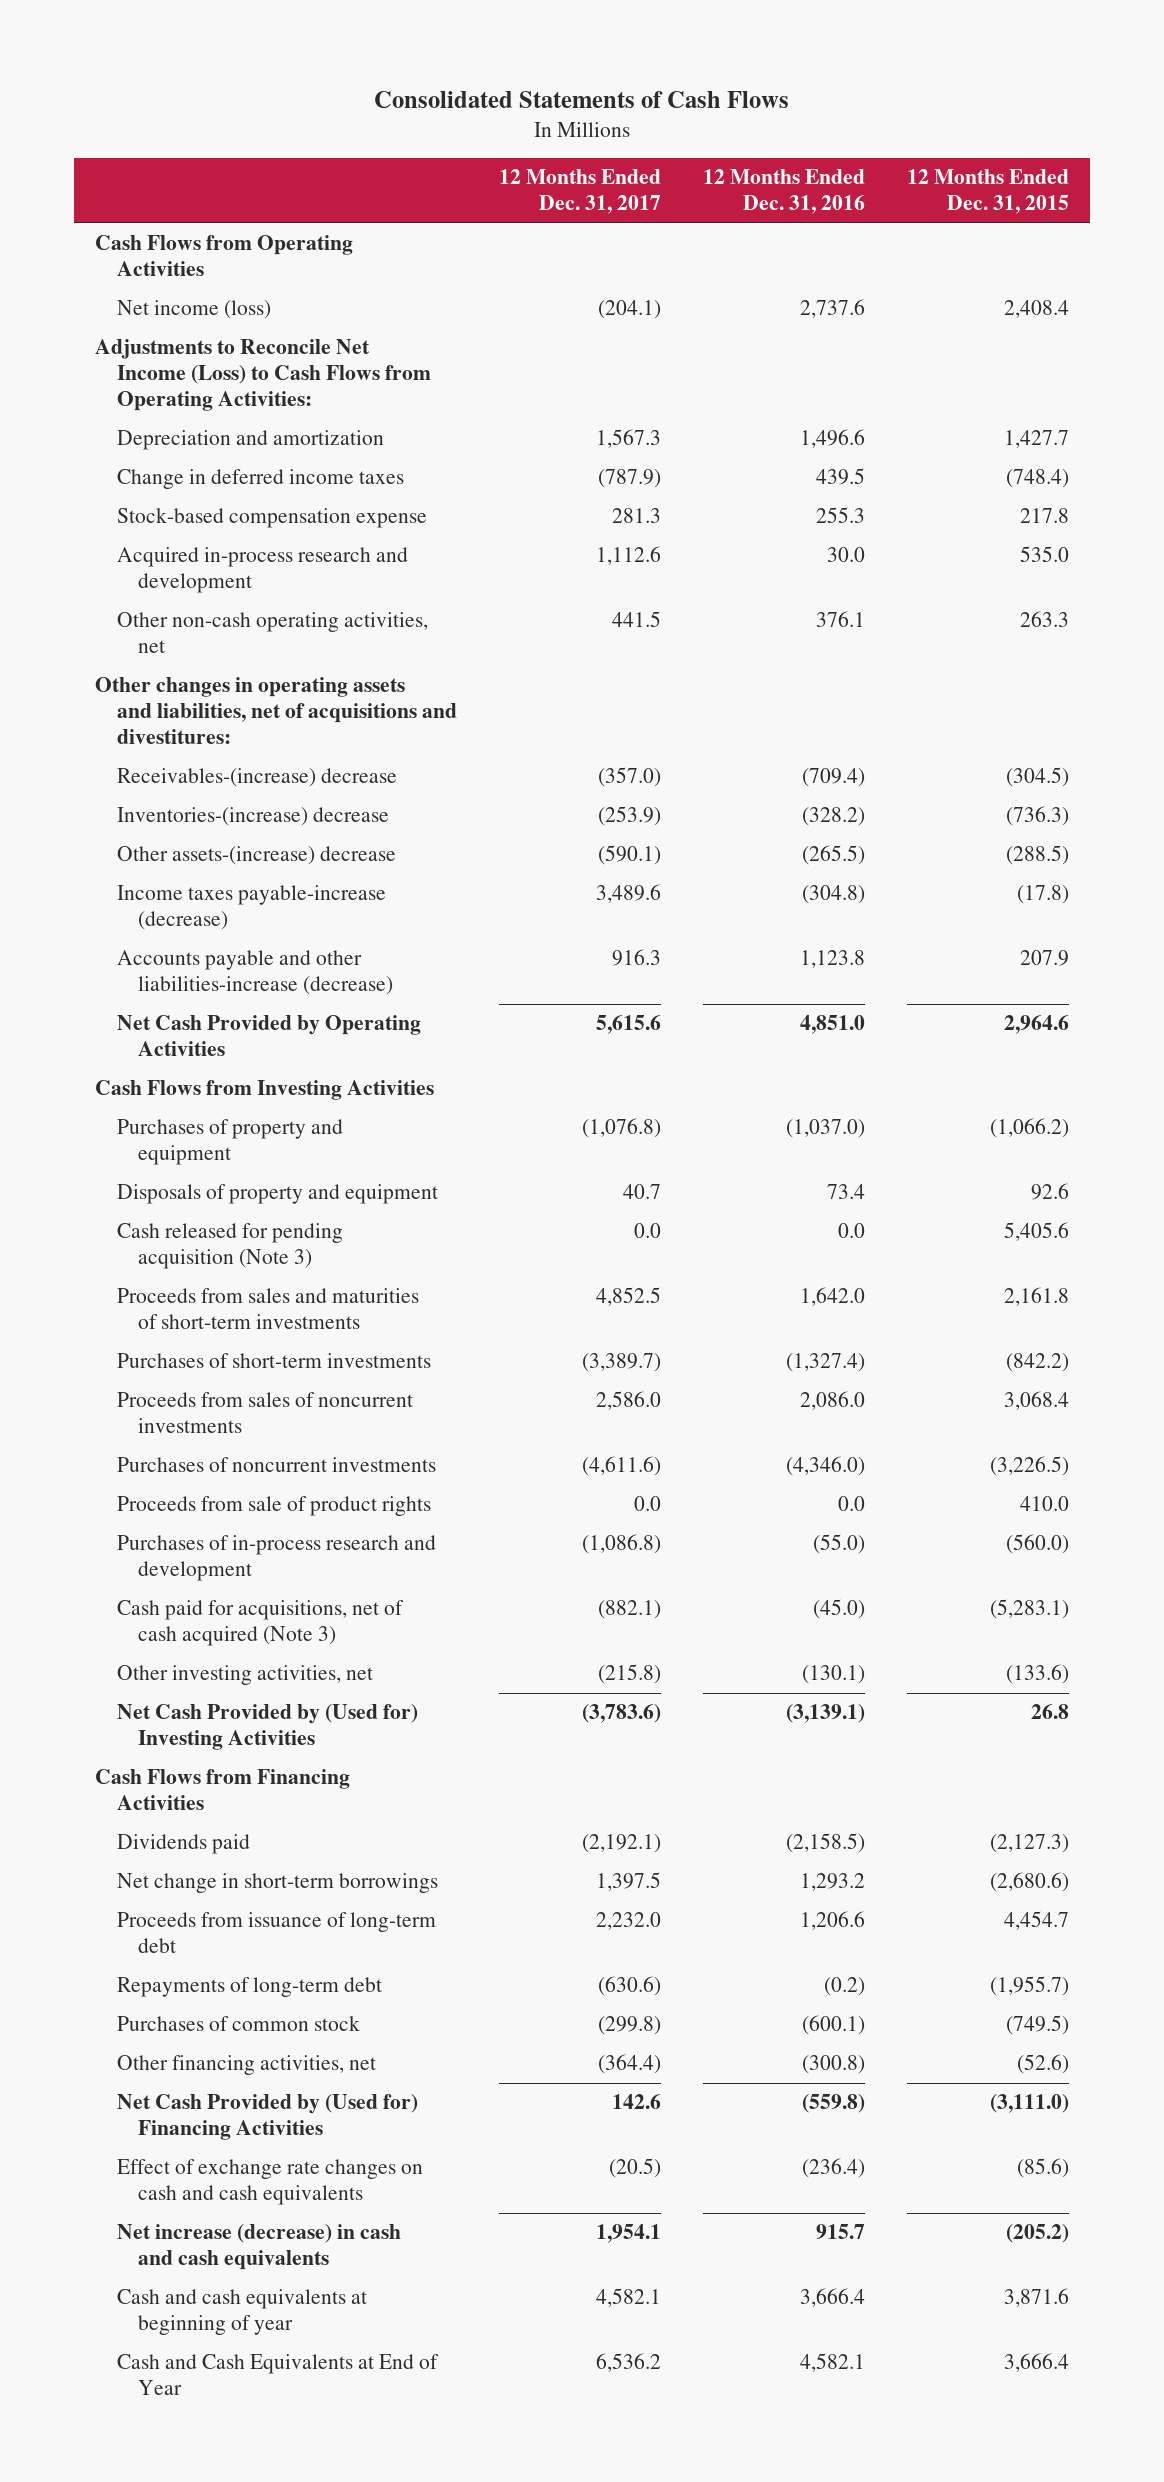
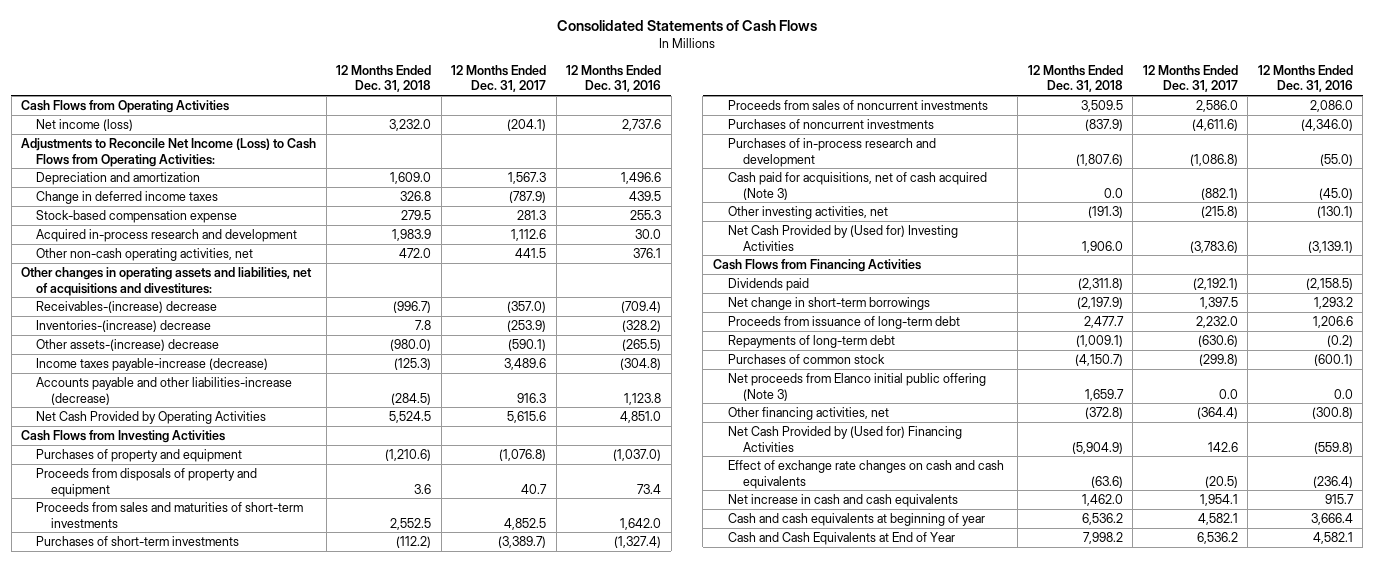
- | 12 Months Ended Dec. 31, 2017 | 12 Months Ended Dec. 31, 2016 | 12 Months Ended Dec. 31, 2015
+ | 12 Months Ended Dec. 31, 2018 | 12 Months Ended Dec. 31, 2017 | 12 Months Ended Dec. 31, 2016
- Disposals of property and equipment | 40.7 | 73.4 | 92.6
- Cash released for pending acquisition (Note 3) | 0.0 | 0.0 | 5,405.6
+ Proceeds from disposals of property and equipment | 3.6 | 40.7 | 73.4
- Proceeds from sale of product rights | 0.0 | 0.0 | 410.0
+ Net proceeds from Elanco initial public offering (Note 3) | 1,659.7 | 0.0 | 0.0
- Net increase (decrease) in cash and cash equivalents | 1,954.1 | 915.7 | (205.2)
+ Net increase in cash and cash equivalents | 1,462.0 | 1,954.1 | 915.7

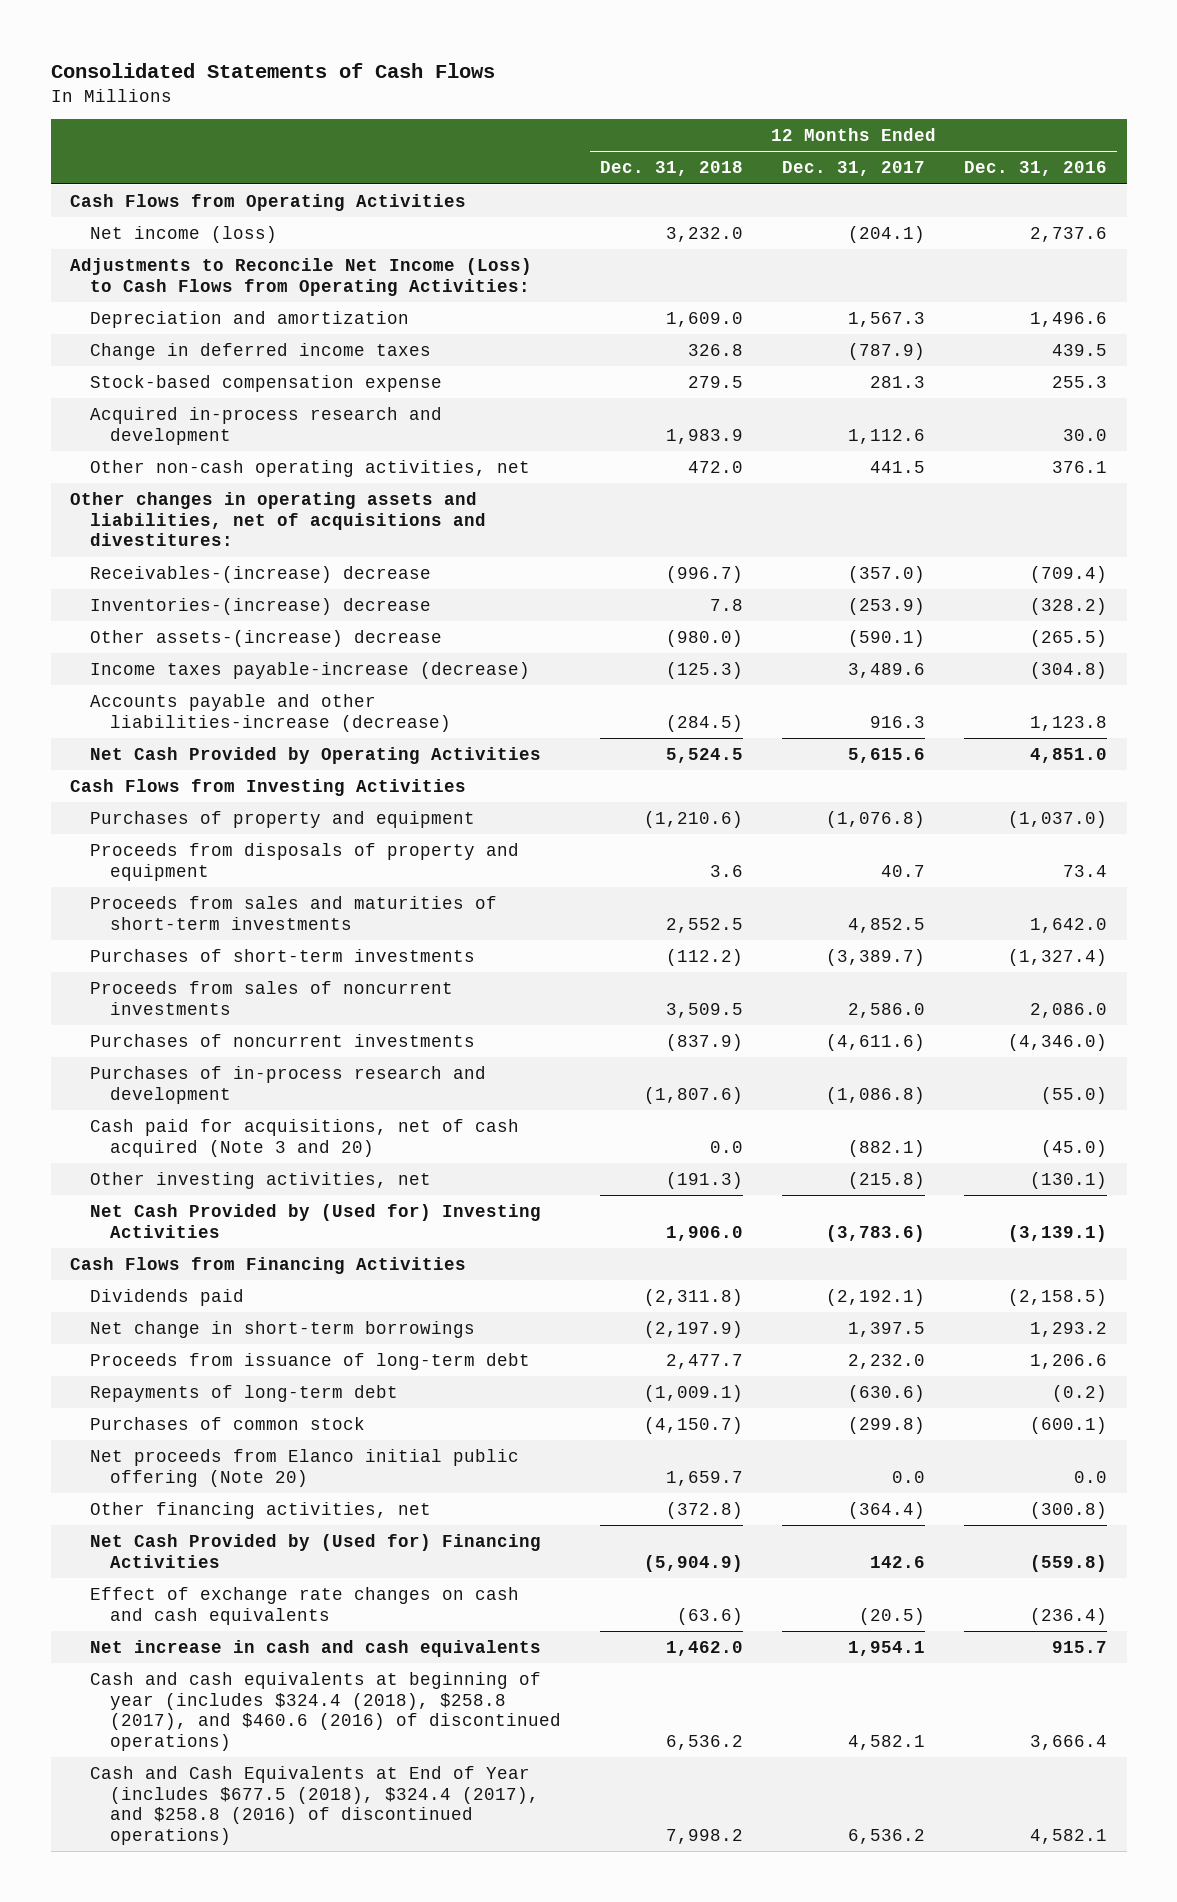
- Cash paid for acquisitions, net of cash acquired (Note 3) | 0.0 | (882.1) | (45.0)
+ Cash paid for acquisitions, net of cash acquired (Note 3 and 20) | 0.0 | (882.1) | (45.0)
- Net proceeds from Elanco initial public offering (Note 3) | 1,659.7 | 0.0 | 0.0
+ Net proceeds from Elanco initial public offering (Note 20) | 1,659.7 | 0.0 | 0.0
- Cash and cash equivalents at beginning of year | 6,536.2 | 4,582.1 | 3,666.4
- Cash and Cash Equivalents at End of Year | 7,998.2 | 6,536.2 | 4,582.1
+ Cash and cash equivalents at beginning of year (includes $324.4 (2018), $258.8 (2017), and $460.6 (2016) of discontinued operations) | 6,536.2 | 4,582.1 | 3,666.4
+ Cash and Cash Equivalents at End of Year (includes $677.5 (2018), $324.4 (2017), and $258.8 (2016) of discontinued operations) | 7,998.2 | 6,536.2 | 4,582.1

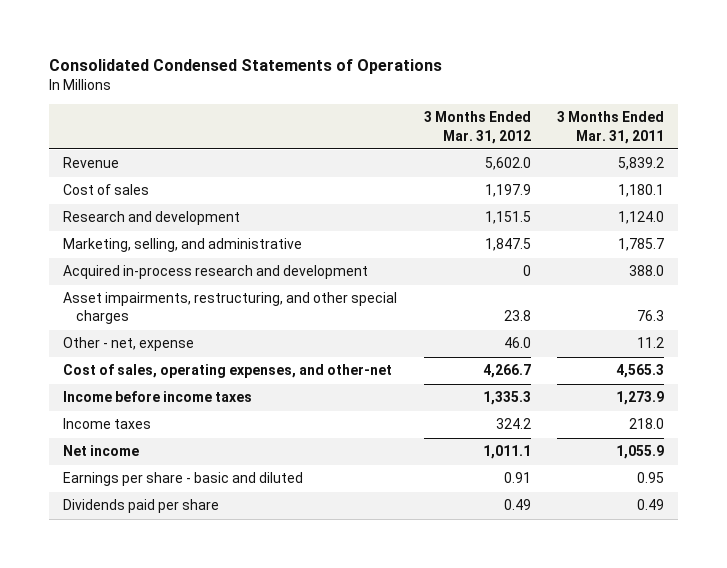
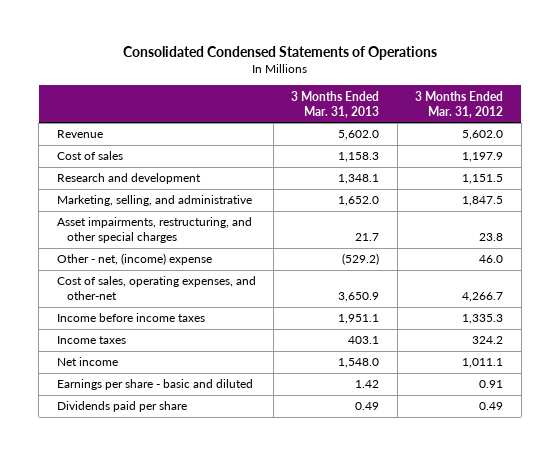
- | 3 Months Ended Mar. 31, 2012 | 3 Months Ended Mar. 31, 2011
+ | 3 Months Ended Mar. 31, 2013 | 3 Months Ended Mar. 31, 2012
- Acquired in-process research and development | 0 | 388.0
- Other - net, expense | 46.0 | 11.2
+ Other - net, (income) expense | (529.2) | 46.0

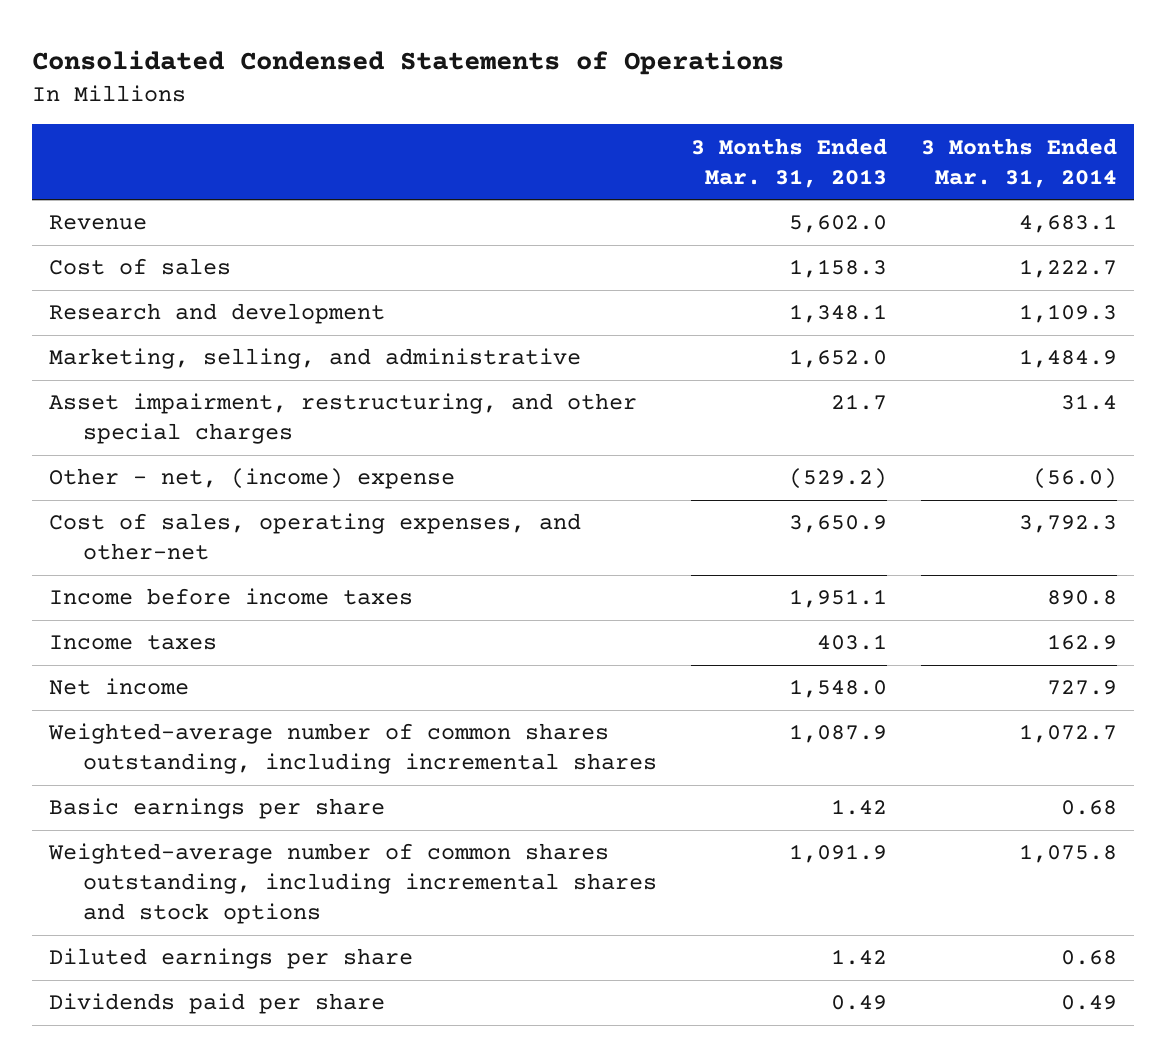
- | 3 Months Ended Mar. 31, 2013 | 3 Months Ended Mar. 31, 2012
+ | 3 Months Ended Mar. 31, 2013 | 3 Months Ended Mar. 31, 2014
- Asset impairments, restructuring, and other special charges | 21.7 | 23.8
+ Asset impairment, restructuring, and other special charges | 21.7 | 31.4
- Earnings per share - basic and diluted | 1.42 | 0.91
+ Weighted-average number of common shares outstanding, including incremental shares | 1,087.9 | 1,072.7
+ Basic earnings per share | 1.42 | 0.68
+ Weighted-average number of common shares outstanding, including incremental shares and stock options | 1,091.9 | 1,075.8
+ Diluted earnings per share | 1.42 | 0.68

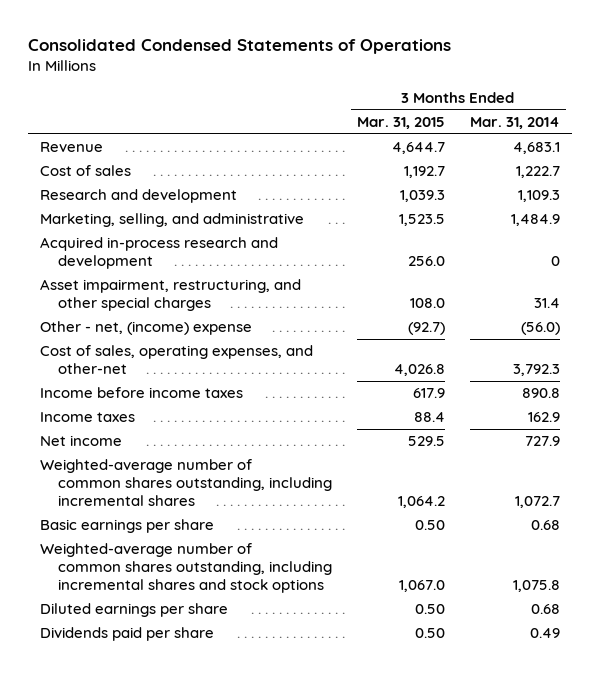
- | 3 Months Ended Mar. 31, 2013 | 3 Months Ended Mar. 31, 2014
+ | 3 Months Ended Mar. 31, 2015 | 3 Months Ended Mar. 31, 2014
+ Acquired in-process research and development | 256.0 | 0

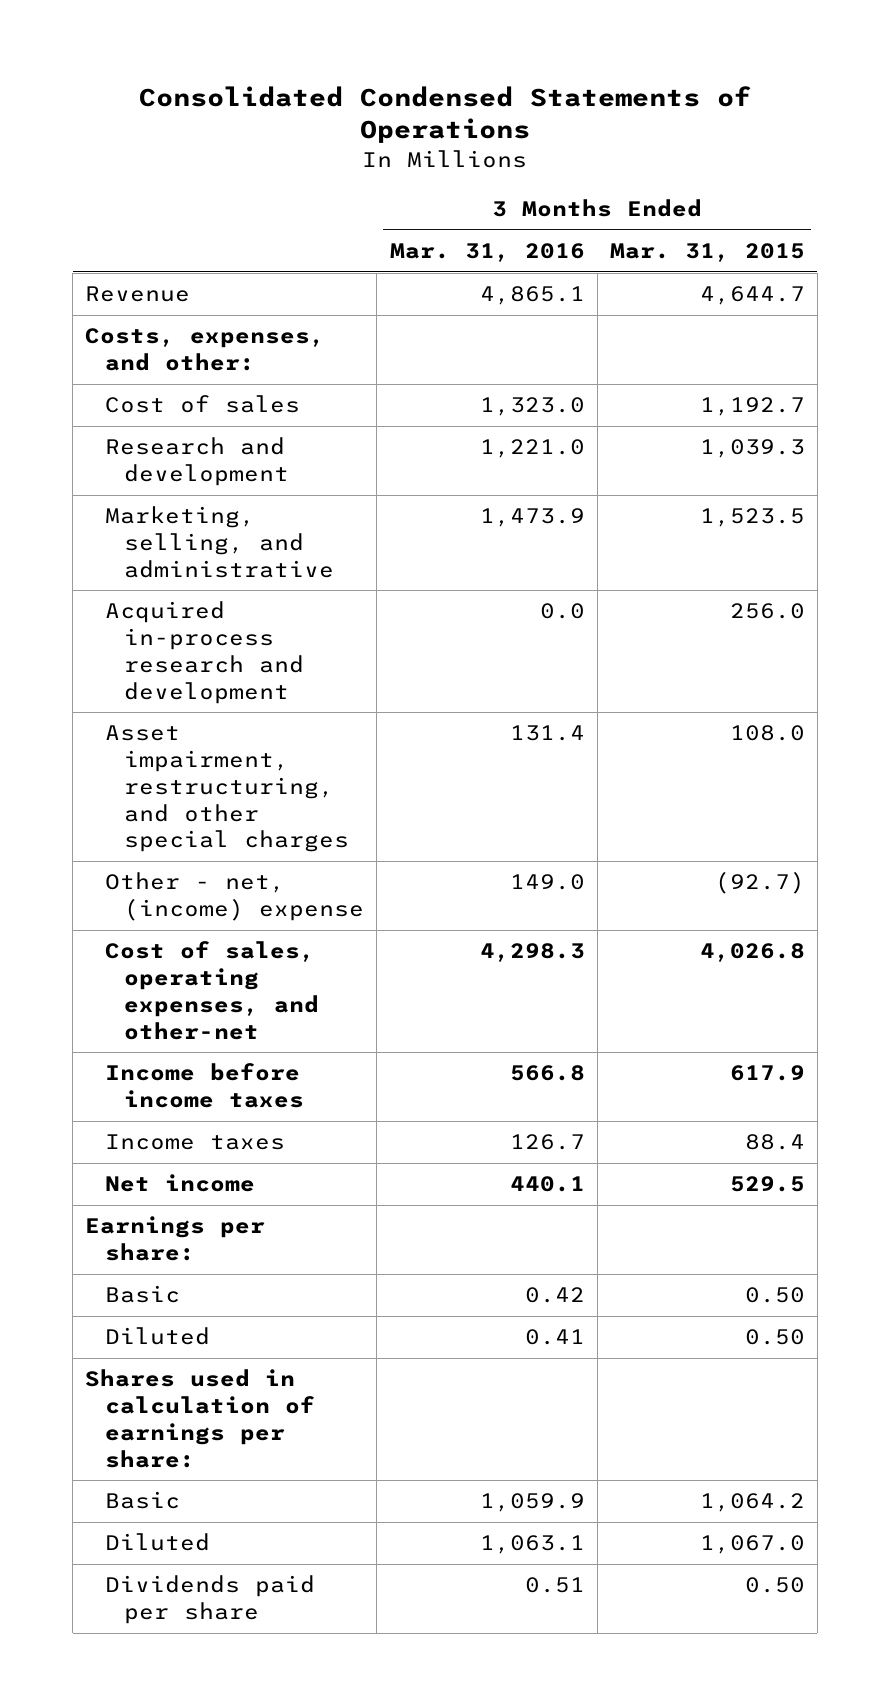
- | 3 Months Ended Mar. 31, 2015 | 3 Months Ended Mar. 31, 2014
+ | 3 Months Ended Mar. 31, 2016 | 3 Months Ended Mar. 31, 2015
+ Costs, expenses, and other:
- Weighted-average number of common shares outstanding, including incremental shares | 1,064.2 | 1,072.7
- Basic earnings per share | 0.50 | 0.68
- Weighted-average number of common shares outstanding, including incremental shares and stock options | 1,067.0 | 1,075.8
- Diluted earnings per share | 0.50 | 0.68
+ Earnings per share:
+ Basic | 0.42 | 0.50
+ Diluted | 0.41 | 0.50
+ Shares used in calculation of earnings per share:
+ Basic | 1,059.9 | 1,064.2
+ Diluted | 1,063.1 | 1,067.0

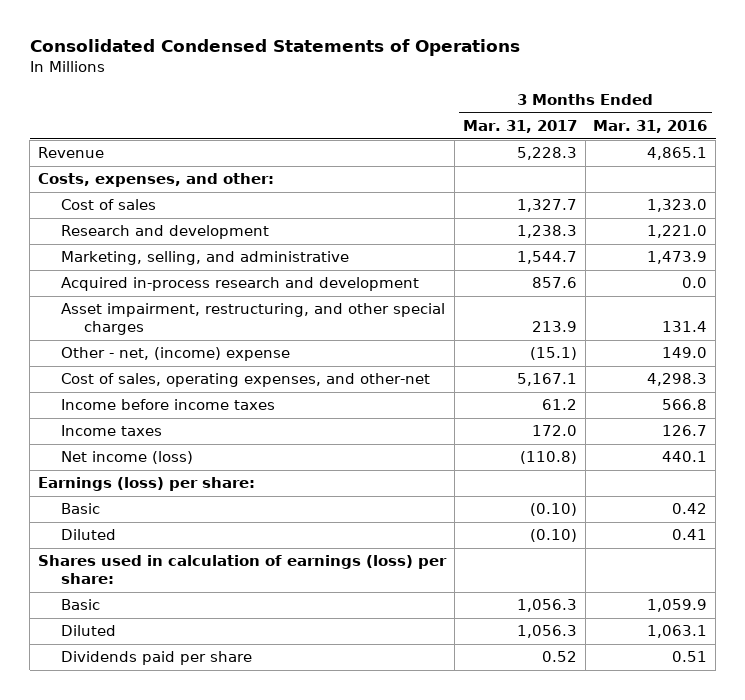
- | 3 Months Ended Mar. 31, 2016 | 3 Months Ended Mar. 31, 2015
+ | 3 Months Ended Mar. 31, 2017 | 3 Months Ended Mar. 31, 2016
- Net income | 440.1 | 529.5
- Earnings per share:
+ Net income (loss) | (110.8) | 440.1
+ Earnings (loss) per share:
- Shares used in calculation of earnings per share:
+ Shares used in calculation of earnings (loss) per share:

